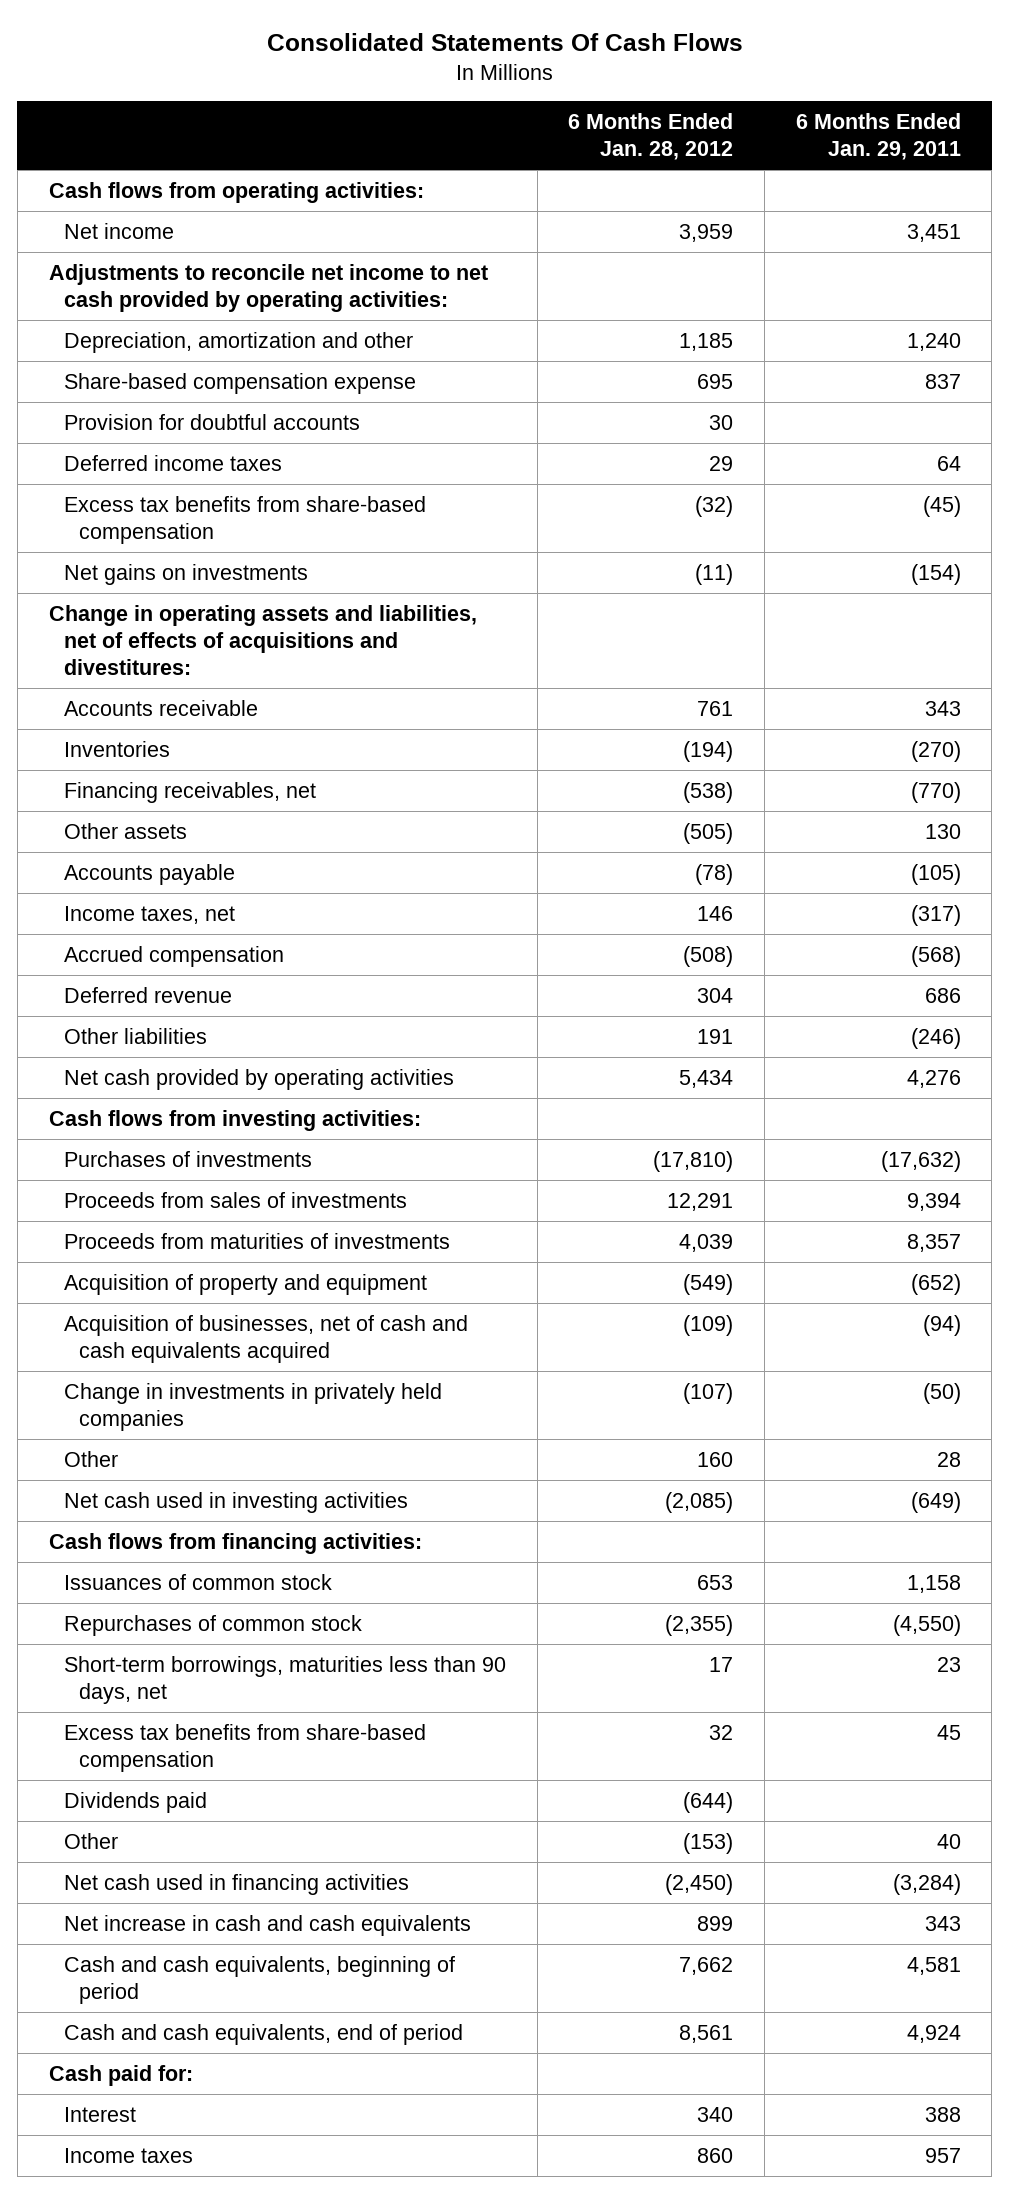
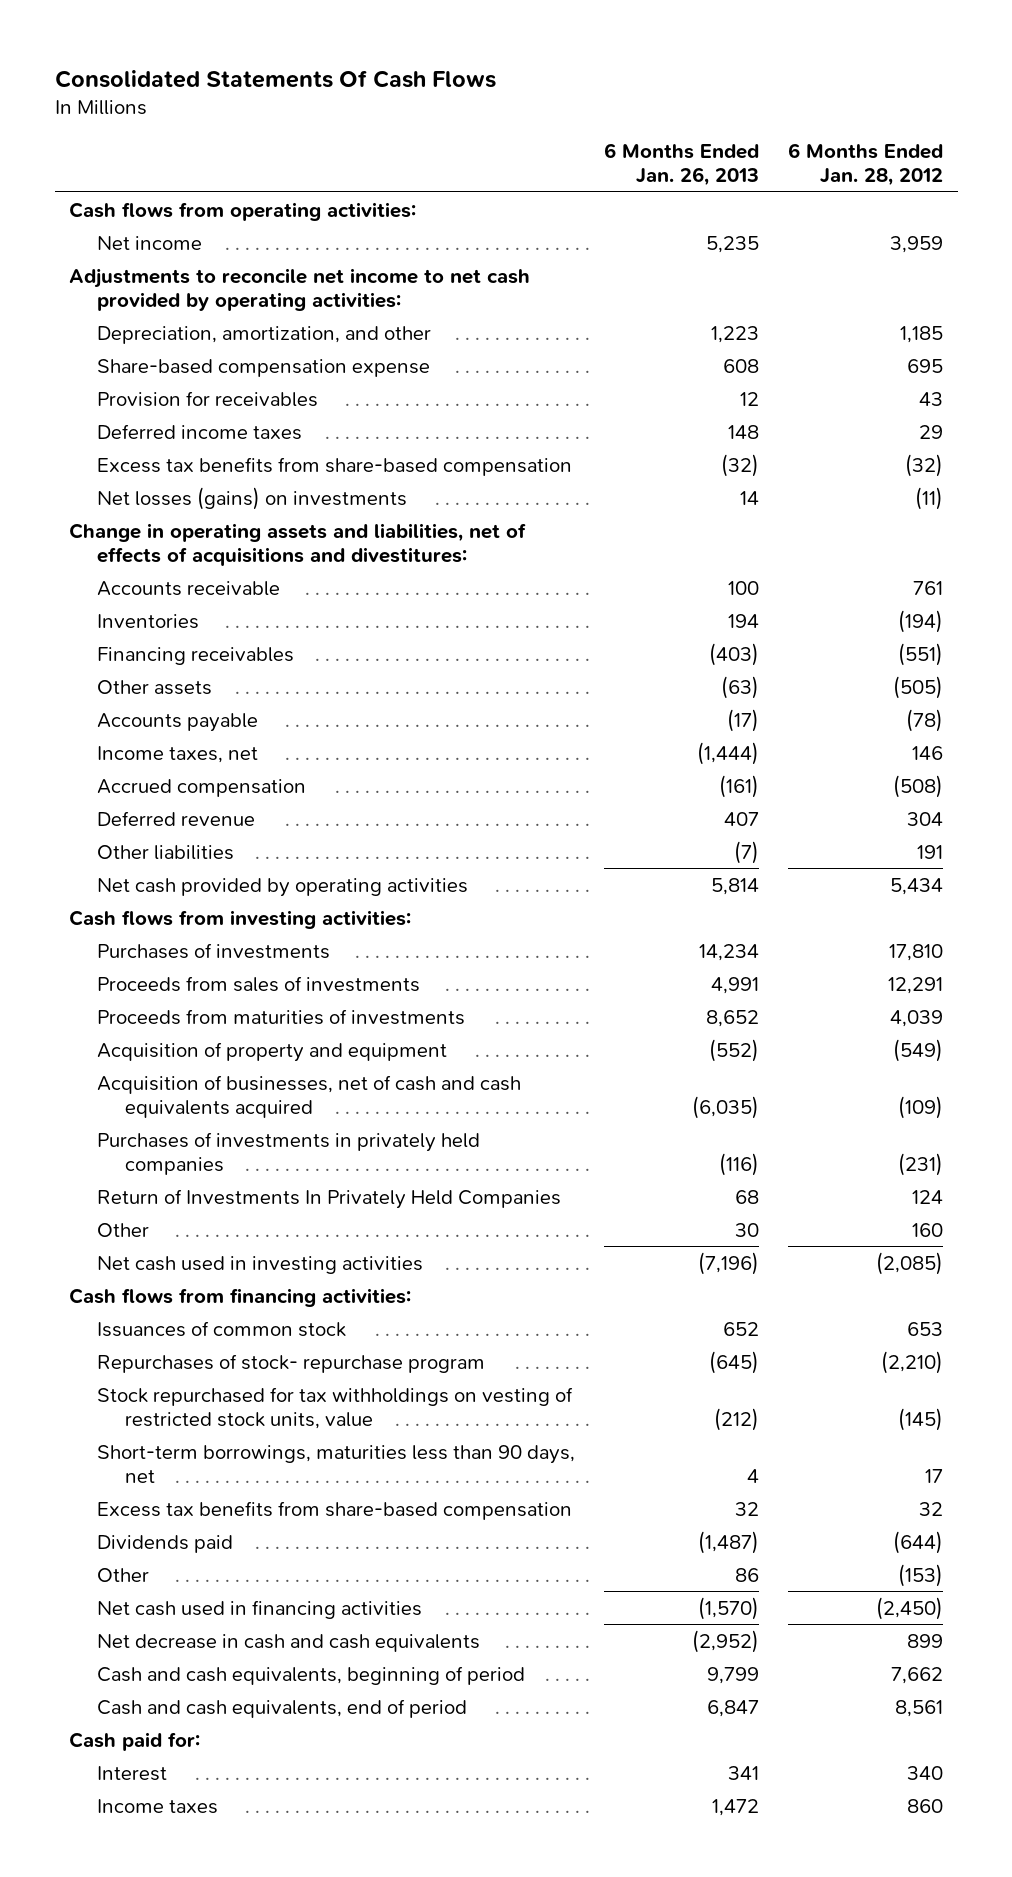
- | 6 Months Ended Jan. 28, 2012 | 6 Months Ended Jan. 29, 2011
+ | 6 Months Ended Jan. 26, 2013 | 6 Months Ended Jan. 28, 2012
- Depreciation, amortization and other | 1,185 | 1,240
+ Depreciation, amortization, and other | 1,223 | 1,185
- Provision for doubtful accounts | 30 |
+ Provision for receivables | 12 | 43
- Net gains on investments | (11) | (154)
+ Net losses (gains) on investments | 14 | (11)
- Financing receivables, net | (538) | (770)
+ Financing receivables | (403) | (551)
- Purchases of investments | (17,810) | (17,632)
+ Purchases of investments | 14,234 | 17,810
- Change in investments in privately held companies | (107) | (50)
+ Purchases of investments in privately held companies | (116) | (231)
+ Return of Investments In Privately Held Companies | 68 | 124
- Repurchases of common stock | (2,355) | (4,550)
+ Repurchases of stock- repurchase program | (645) | (2,210)
+ Stock repurchased for tax withholdings on vesting of restricted stock units, value | (212) | (145)
- Net increase in cash and cash equivalents | 899 | 343
+ Net decrease in cash and cash equivalents | (2,952) | 899

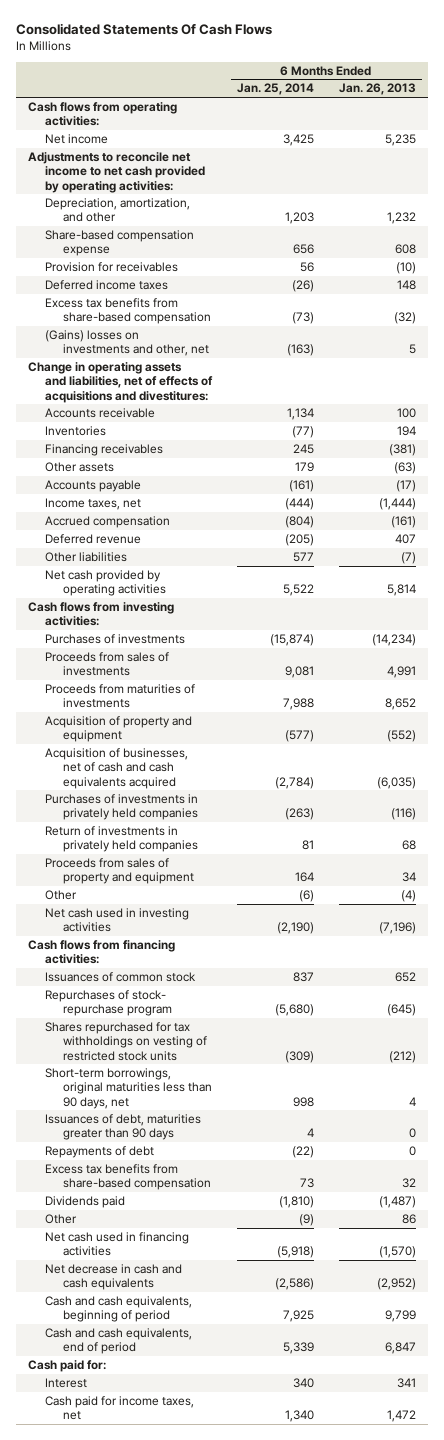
- | 6 Months Ended Jan. 26, 2013 | 6 Months Ended Jan. 28, 2012
+ | 6 Months Ended Jan. 25, 2014 | 6 Months Ended Jan. 26, 2013
- Depreciation, amortization, and other | 1,223 | 1,185
+ Depreciation, amortization, and other | 1,203 | 1,232
- Provision for receivables | 12 | 43
+ Provision for receivables | 56 | (10)
- Net losses (gains) on investments | 14 | (11)
+ (Gains) losses on investments and other, net | (163) | 5
- Financing receivables | (403) | (551)
+ Financing receivables | 245 | (381)
- Purchases of investments | 14,234 | 17,810
+ Purchases of investments | (15,874) | (14,234)
- Return of Investments In Privately Held Companies | 68 | 124
- Other | 30 | 160
+ Return of investments in privately held companies | 81 | 68
+ Proceeds from sales of property and equipment | 164 | 34
+ Other | (6) | (4)
- Stock repurchased for tax withholdings on vesting of restricted stock units, value | (212) | (145)
- Short-term borrowings, maturities less than 90 days, net | 4 | 17
+ Shares repurchased for tax withholdings on vesting of restricted stock units | (309) | (212)
+ Short-term borrowings, original maturities less than 90 days, net | 998 | 4
+ Issuances of debt, maturities greater than 90 days | 4 | 0
+ Repayments of debt | (22) | 0
- Income taxes | 1,472 | 860
+ Cash paid for income taxes, net | 1,340 | 1,472

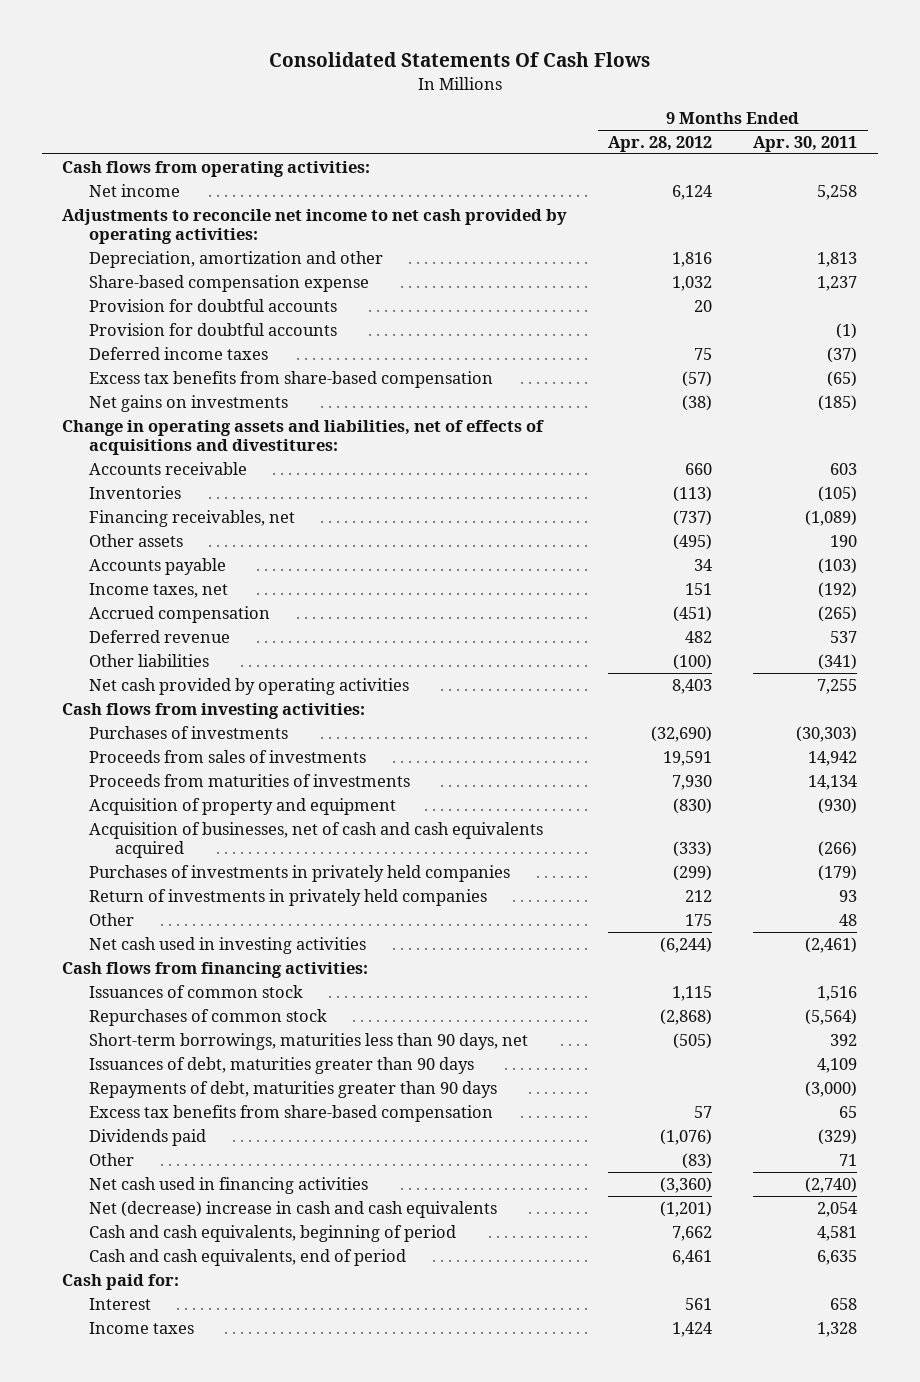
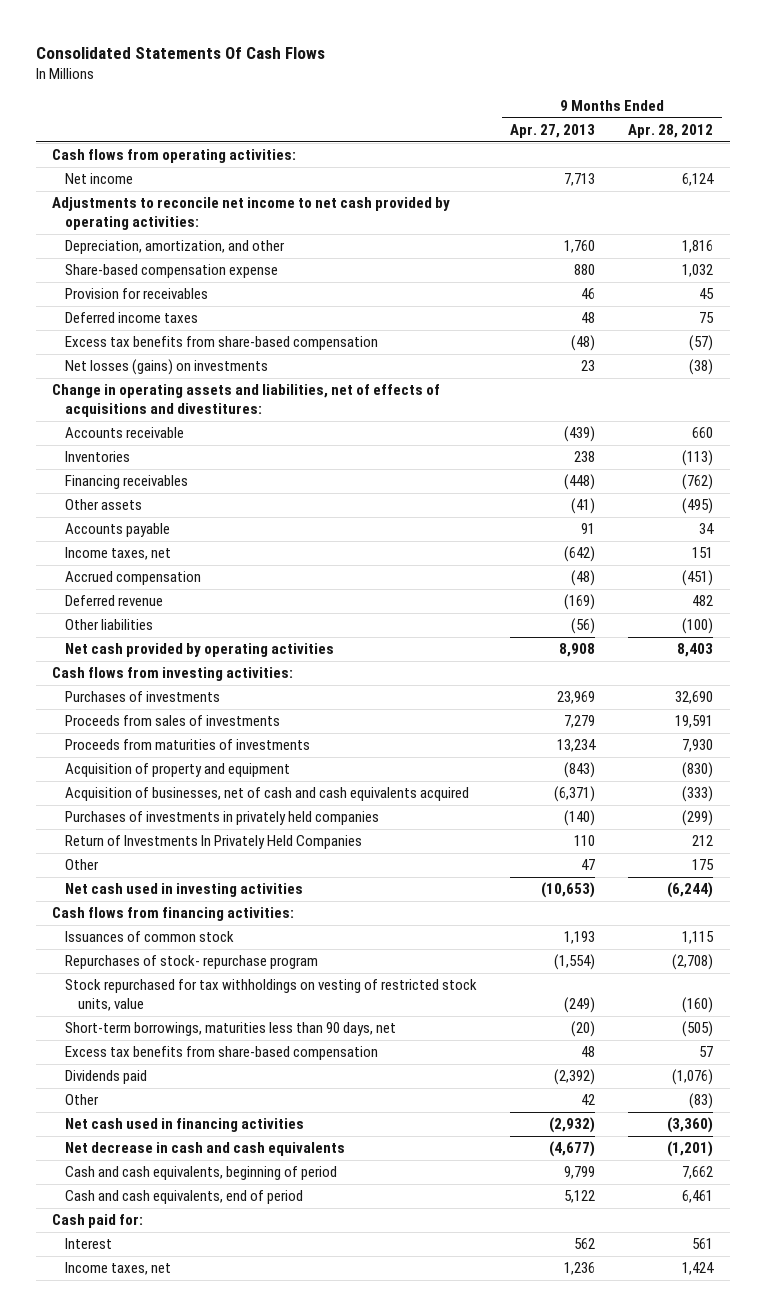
- | 9 Months Ended Apr. 28, 2012 | 9 Months Ended Apr. 30, 2011
+ | 9 Months Ended Apr. 27, 2013 | 9 Months Ended Apr. 28, 2012
- Depreciation, amortization and other | 1,816 | 1,813
+ Depreciation, amortization, and other | 1,760 | 1,816
- Provision for doubtful accounts | 20 |
- Provision for doubtful accounts | | (1)
+ Provision for receivables | 46 | 45
- Net gains on investments | (38) | (185)
+ Net losses (gains) on investments | 23 | (38)
- Financing receivables, net | (737) | (1,089)
+ Financing receivables | (448) | (762)
- Purchases of investments | (32,690) | (30,303)
+ Purchases of investments | 23,969 | 32,690
- Return of investments in privately held companies | 212 | 93
+ Return of Investments In Privately Held Companies | 110 | 212
- Repurchases of common stock | (2,868) | (5,564)
+ Repurchases of stock- repurchase program | (1,554) | (2,708)
+ Stock repurchased for tax withholdings on vesting of restricted stock units, value | (249) | (160)
- Issuances of debt, maturities greater than 90 days | | 4,109
- Repayments of debt, maturities greater than 90 days | | (3,000)
- Net (decrease) increase in cash and cash equivalents | (1,201) | 2,054
+ Net decrease in cash and cash equivalents | (4,677) | (1,201)
- Income taxes | 1,424 | 1,328
+ Income taxes, net | 1,236 | 1,424

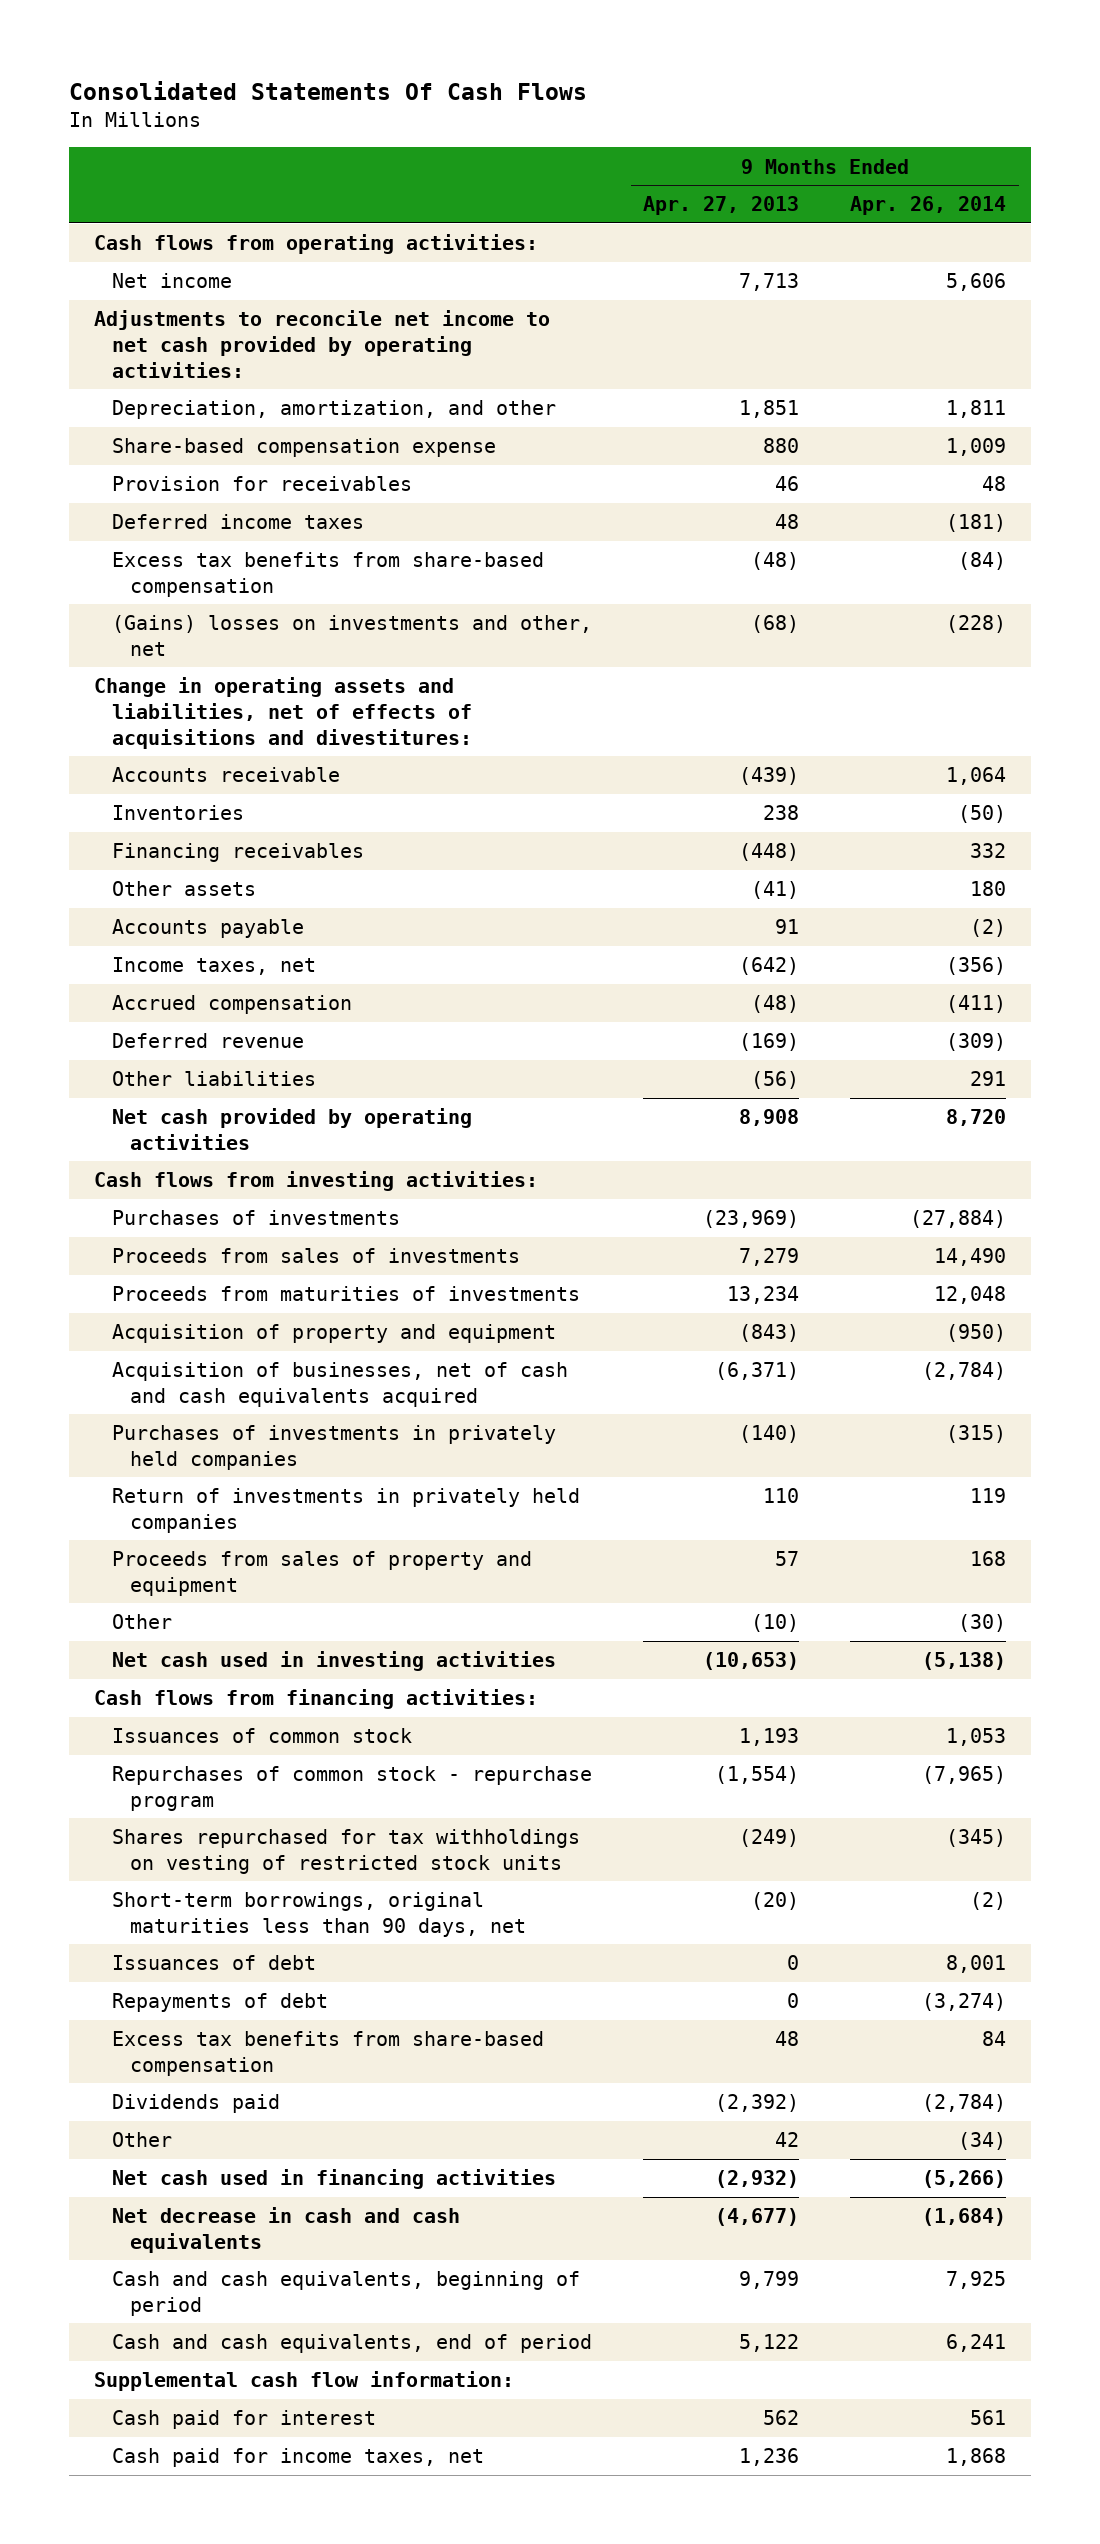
- | 9 Months Ended Apr. 27, 2013 | 9 Months Ended Apr. 28, 2012
+ | 9 Months Ended Apr. 27, 2013 | 9 Months Ended Apr. 26, 2014
- Depreciation, amortization, and other | 1,760 | 1,816
+ Depreciation, amortization, and other | 1,851 | 1,811
- Net losses (gains) on investments | 23 | (38)
+ (Gains) losses on investments and other, net | (68) | (228)
- Purchases of investments | 23,969 | 32,690
+ Purchases of investments | (23,969) | (27,884)
- Return of Investments In Privately Held Companies | 110 | 212
- Other | 47 | 175
+ Return of investments in privately held companies | 110 | 119
+ Proceeds from sales of property and equipment | 57 | 168
+ Other | (10) | (30)
- Repurchases of stock- repurchase program | (1,554) | (2,708)
- Stock repurchased for tax withholdings on vesting of restricted stock units, value | (249) | (160)
- Short-term borrowings, maturities less than 90 days, net | (20) | (505)
+ Repurchases of common stock - repurchase program | (1,554) | (7,965)
+ Shares repurchased for tax withholdings on vesting of restricted stock units | (249) | (345)
+ Short-term borrowings, original maturities less than 90 days, net | (20) | (2)
+ Issuances of debt | 0 | 8,001
+ Repayments of debt | 0 | (3,274)
- Cash paid for:
- Interest | 562 | 561
- Income taxes, net | 1,236 | 1,424
+ Supplemental cash flow information:
+ Cash paid for interest | 562 | 561
+ Cash paid for income taxes, net | 1,236 | 1,868

